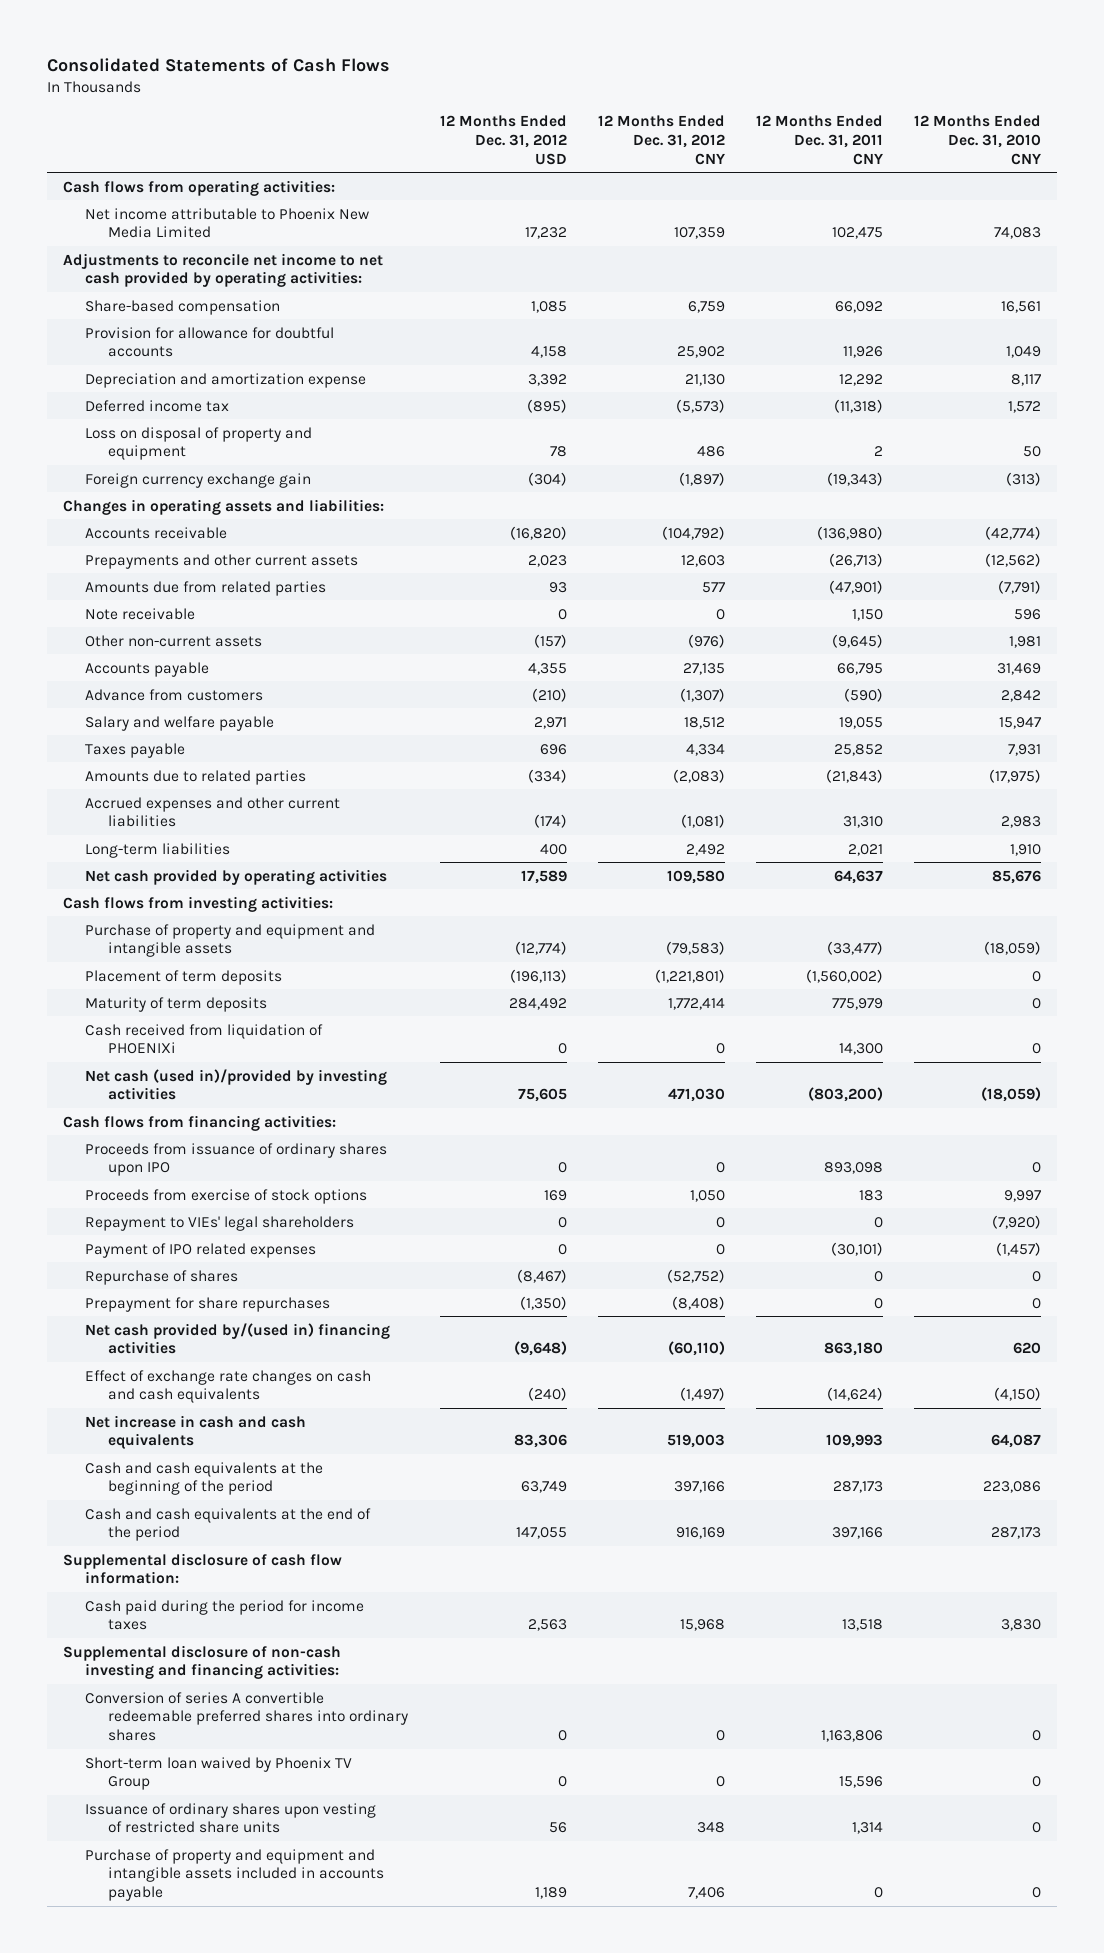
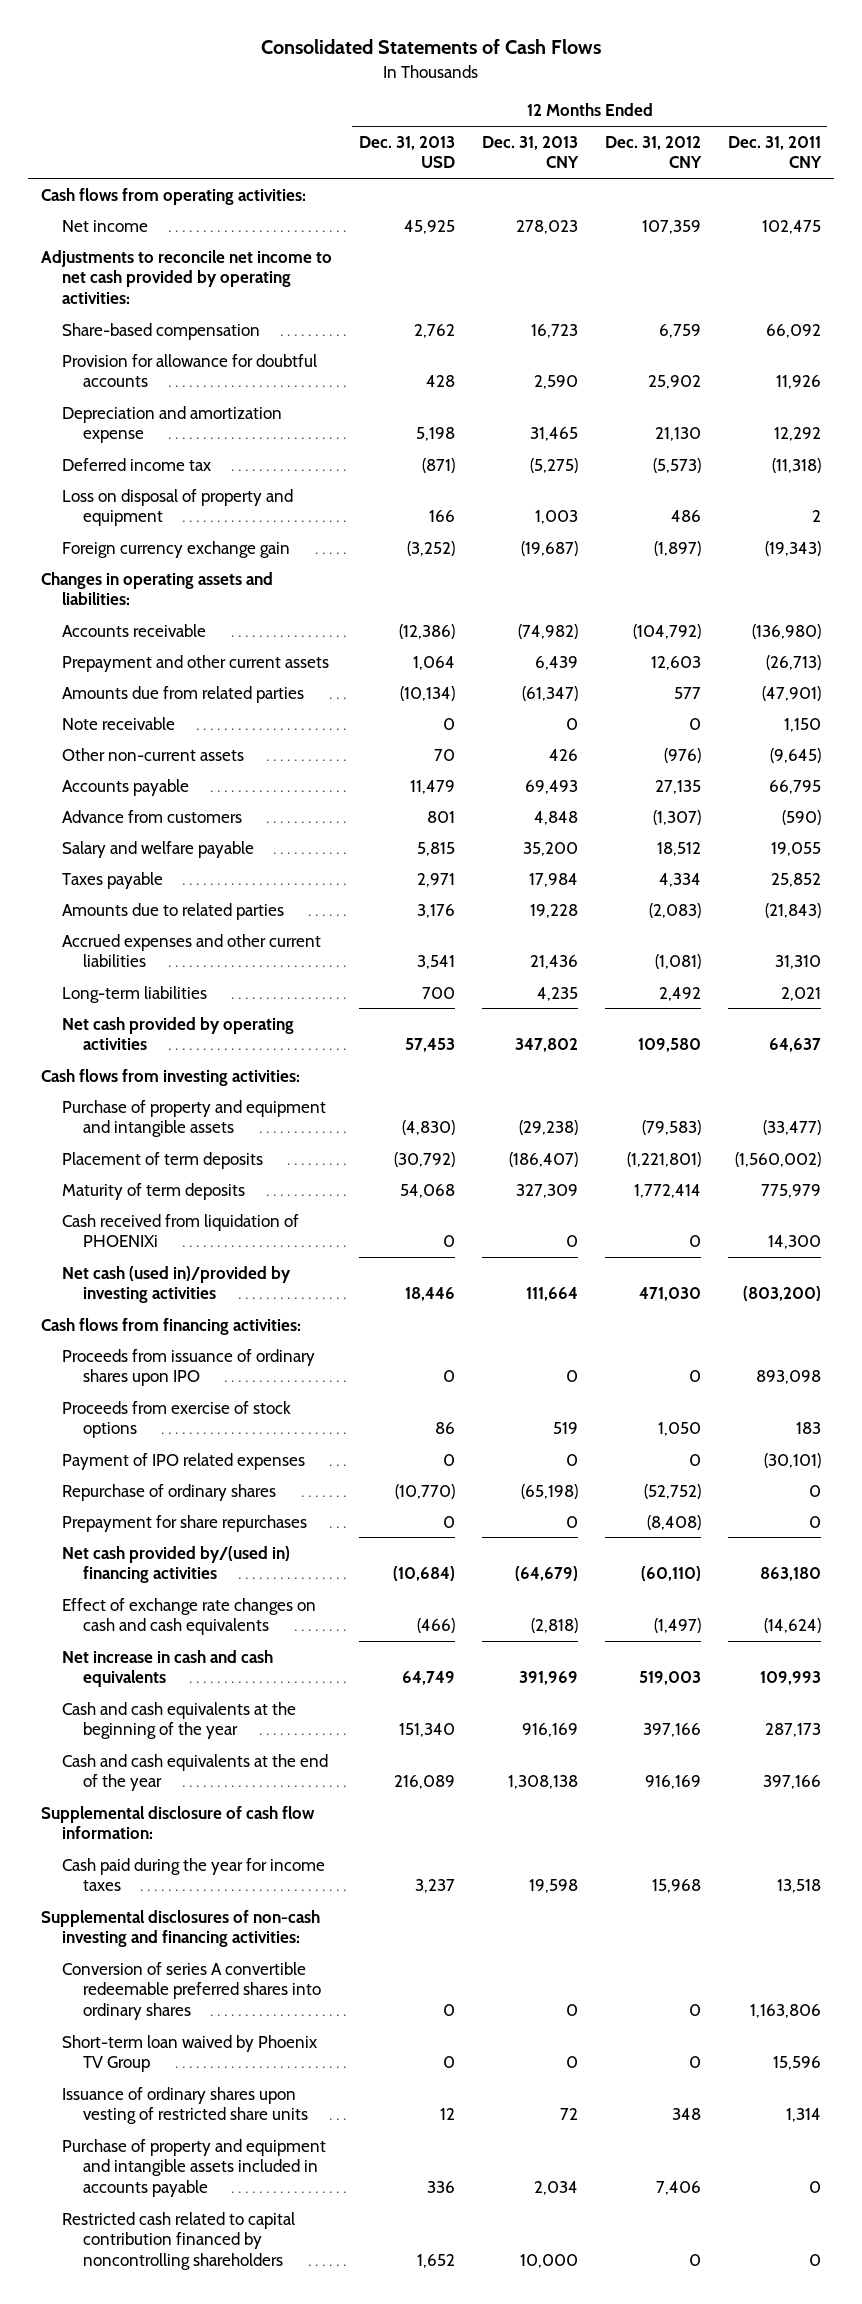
- | 12 Months Ended Dec. 31, 2012 USD | 12 Months Ended Dec. 31, 2012 CNY | 12 Months Ended Dec. 31, 2011 CNY | 12 Months Ended Dec. 31, 2010 CNY
+ | 12 Months Ended Dec. 31, 2013 USD | 12 Months Ended Dec. 31, 2013 CNY | 12 Months Ended Dec. 31, 2012 CNY | 12 Months Ended Dec. 31, 2011 CNY
- Net income attributable to Phoenix New Media Limited | 17,232 | 107,359 | 102,475 | 74,083
+ Net income | 45,925 | 278,023 | 107,359 | 102,475
- Prepayments and other current assets | 2,023 | 12,603 | (26,713) | (12,562)
+ Prepayment and other current assets | 1,064 | 6,439 | 12,603 | (26,713)
- Repayment to VIEs' legal shareholders | 0 | 0 | 0 | (7,920)
- Repurchase of shares | (8,467) | (52,752) | 0 | 0
+ Repurchase of ordinary shares | (10,770) | (65,198) | (52,752) | 0
- Cash and cash equivalents at the beginning of the period | 63,749 | 397,166 | 287,173 | 223,086
- Cash and cash equivalents at the end of the period | 147,055 | 916,169 | 397,166 | 287,173
+ Cash and cash equivalents at the beginning of the year | 151,340 | 916,169 | 397,166 | 287,173
+ Cash and cash equivalents at the end of the year | 216,089 | 1,308,138 | 916,169 | 397,166
- Cash paid during the period for income taxes | 2,563 | 15,968 | 13,518 | 3,830
- Supplemental disclosure of non-cash investing and financing activities:
+ Cash paid during the year for income taxes | 3,237 | 19,598 | 15,968 | 13,518
+ Supplemental disclosures of non-cash investing and financing activities:
+ Restricted cash related to capital contribution financed by noncontrolling shareholders | 1,652 | 10,000 | 0 | 0

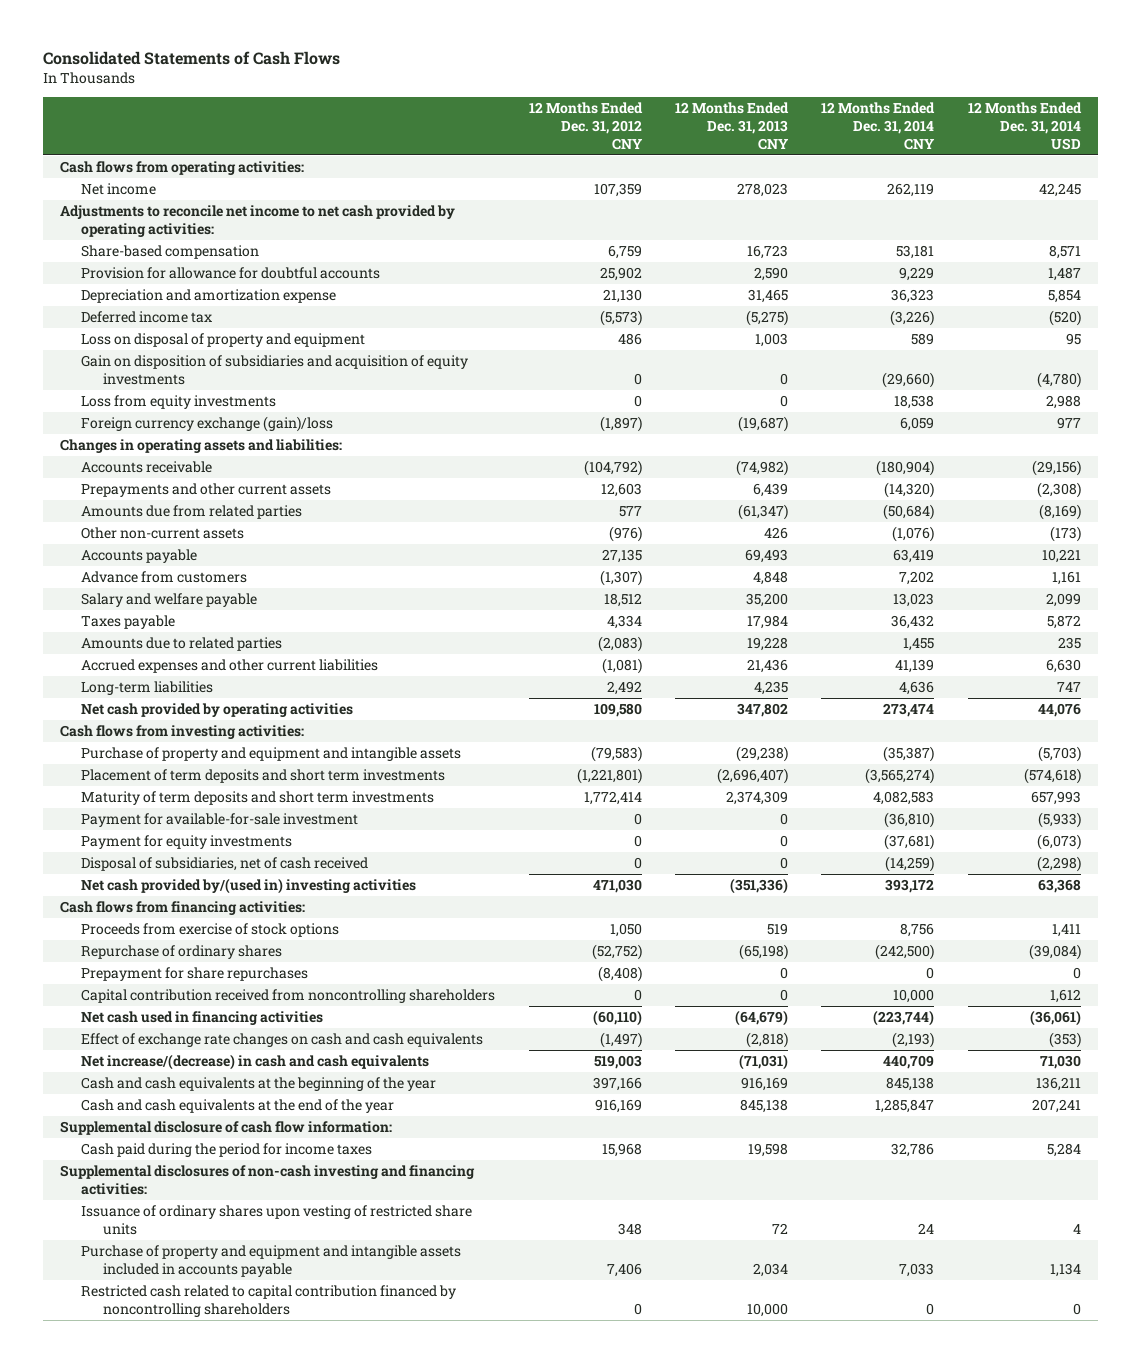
- | 12 Months Ended Dec. 31, 2013 USD | 12 Months Ended Dec. 31, 2013 CNY | 12 Months Ended Dec. 31, 2012 CNY | 12 Months Ended Dec. 31, 2011 CNY
+ | 12 Months Ended Dec. 31, 2012 CNY | 12 Months Ended Dec. 31, 2013 CNY | 12 Months Ended Dec. 31, 2014 CNY | 12 Months Ended Dec. 31, 2014 USD
- Foreign currency exchange gain | (3,252) | (19,687) | (1,897) | (19,343)
+ Gain on disposition of subsidiaries and acquisition of equity investments | 0 | 0 | (29,660) | (4,780)
+ Loss from equity investments | 0 | 0 | 18,538 | 2,988
+ Foreign currency exchange (gain)/loss | (1,897) | (19,687) | 6,059 | 977
- Prepayment and other current assets | 1,064 | 6,439 | 12,603 | (26,713)
+ Prepayments and other current assets | 12,603 | 6,439 | (14,320) | (2,308)
- Note receivable | 0 | 0 | 0 | 1,150
- Placement of term deposits | (30,792) | (186,407) | (1,221,801) | (1,560,002)
- Maturity of term deposits | 54,068 | 327,309 | 1,772,414 | 775,979
- Cash received from liquidation of PHOENIXi | 0 | 0 | 0 | 14,300
- Net cash (used in)/provided by investing activities | 18,446 | 111,664 | 471,030 | (803,200)
+ Placement of term deposits and short term investments | (1,221,801) | (2,696,407) | (3,565,274) | (574,618)
+ Maturity of term deposits and short term investments | 1,772,414 | 2,374,309 | 4,082,583 | 657,993
+ Payment for available-for-sale investment | 0 | 0 | (36,810) | (5,933)
+ Payment for equity investments | 0 | 0 | (37,681) | (6,073)
+ Disposal of subsidiaries, net of cash received | 0 | 0 | (14,259) | (2,298)
+ Net cash provided by/(used in) investing activities | 471,030 | (351,336) | 393,172 | 63,368
- Proceeds from issuance of ordinary shares upon IPO | 0 | 0 | 0 | 893,098
- Payment of IPO related expenses | 0 | 0 | 0 | (30,101)
- Net cash provided by/(used in) financing activities | (10,684) | (64,679) | (60,110) | 863,180
+ Capital contribution received from noncontrolling shareholders | 0 | 0 | 10,000 | 1,612
+ Net cash used in financing activities | (60,110) | (64,679) | (223,744) | (36,061)
- Net increase in cash and cash equivalents | 64,749 | 391,969 | 519,003 | 109,993
+ Net increase/(decrease) in cash and cash equivalents | 519,003 | (71,031) | 440,709 | 71,030
- Cash and cash equivalents at the end of the year | 216,089 | 1,308,138 | 916,169 | 397,166
+ Cash and cash equivalents at the end of the year | 916,169 | 845,138 | 1,285,847 | 207,241
- Cash paid during the year for income taxes | 3,237 | 19,598 | 15,968 | 13,518
+ Cash paid during the period for income taxes | 15,968 | 19,598 | 32,786 | 5,284
- Conversion of series A convertible redeemable preferred shares into ordinary shares | 0 | 0 | 0 | 1,163,806
- Short-term loan waived by Phoenix TV Group | 0 | 0 | 0 | 15,596

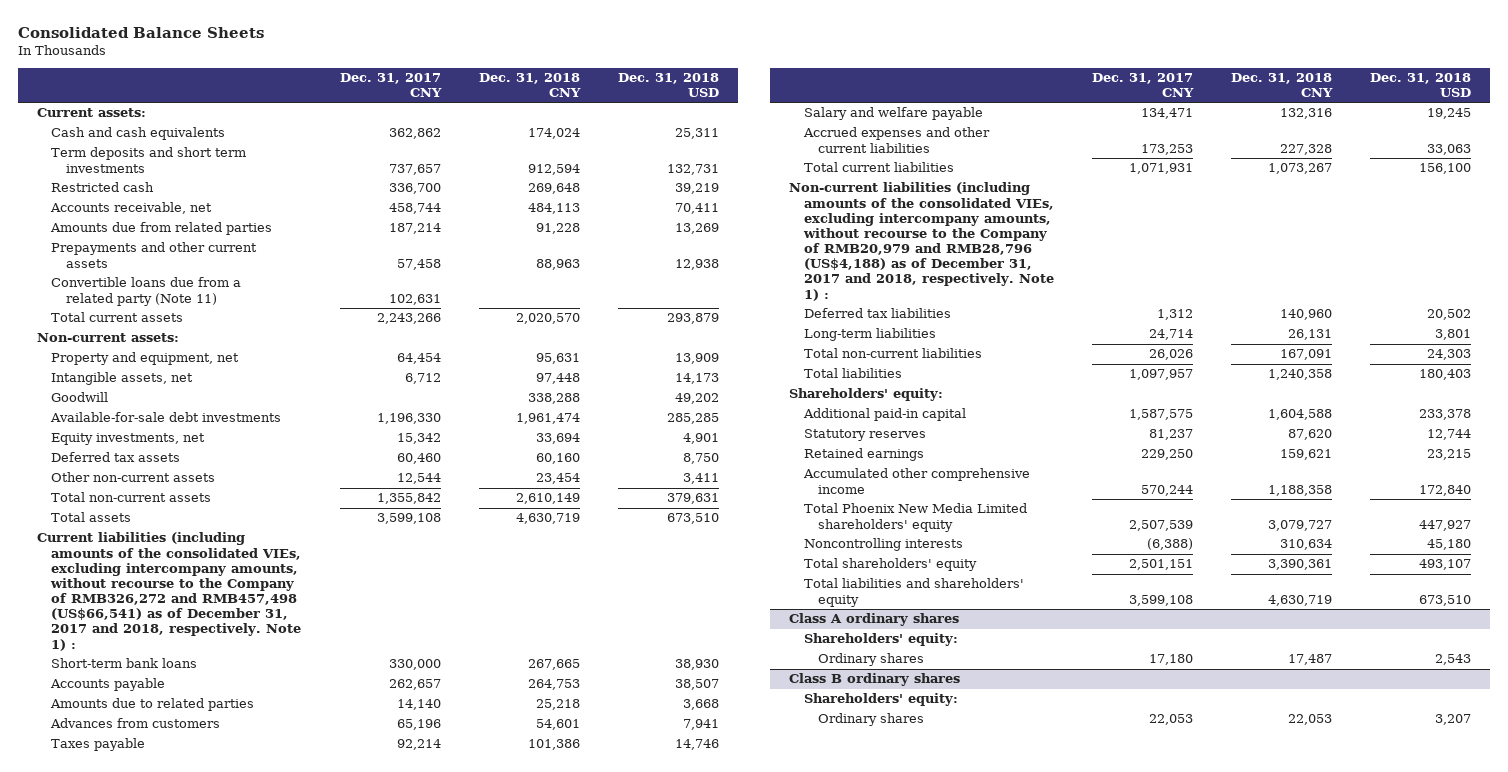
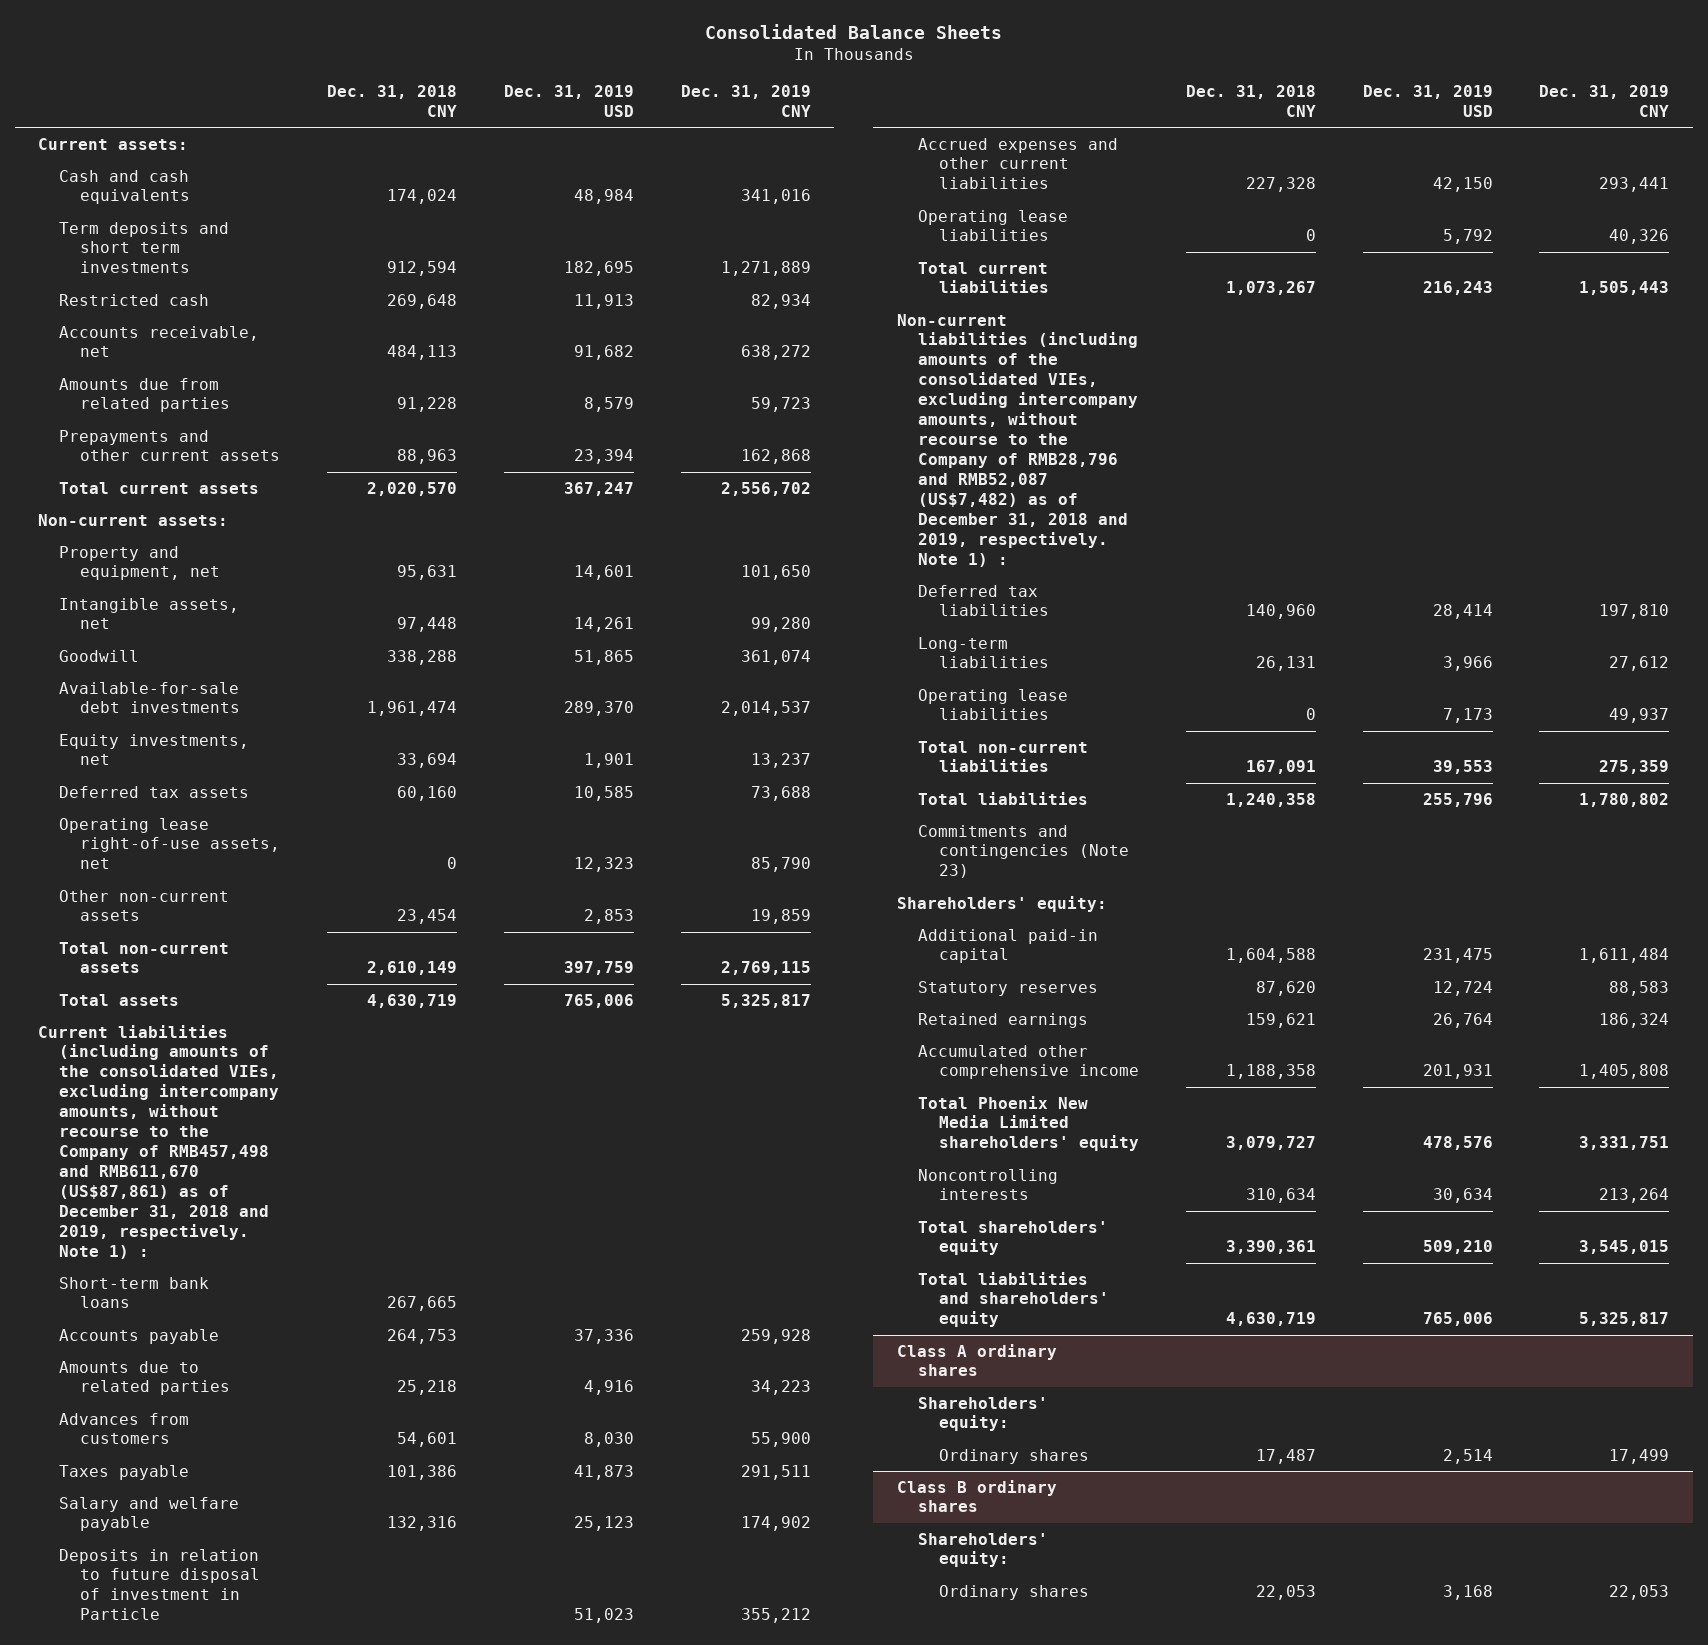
- | Dec. 31, 2017 CNY | Dec. 31, 2018 CNY | Dec. 31, 2018 USD
+ | Dec. 31, 2018 CNY | Dec. 31, 2019 USD | Dec. 31, 2019 CNY
- Convertible loans due from a related party (Note 11) | 102,631 | |
+ Operating lease right-of-use assets, net | 0 | 12,323 | 85,790
- Current liabilities (including amounts of the consolidated VIEs, excluding intercompany amounts, without recourse to the Company of RMB326,272 and RMB457,498 (US$66,541) as of December 31, 2017 and 2018, respectively. Note 1) :
+ Current liabilities (including amounts of the consolidated VIEs, excluding intercompany amounts, without recourse to the Company of RMB457,498 and RMB611,670 (US$87,861) as of December 31, 2018 and 2019, respectively. Note 1) :
+ Deposits in relation to future disposal of investment in Particle | | 51,023 | 355,212
+ Operating lease liabilities | 0 | 5,792 | 40,326
- Non-current liabilities (including amounts of the consolidated VIEs, excluding intercompany amounts, without recourse to the Company of RMB20,979 and RMB28,796 (US$4,188) as of December 31, 2017 and 2018, respectively. Note 1) :
+ Non-current liabilities (including amounts of the consolidated VIEs, excluding intercompany amounts, without recourse to the Company of RMB28,796 and RMB52,087 (US$7,482) as of December 31, 2018 and 2019, respectively. Note 1) :
+ Operating lease liabilities | 0 | 7,173 | 49,937
+ Commitments and contingencies (Note 23)

